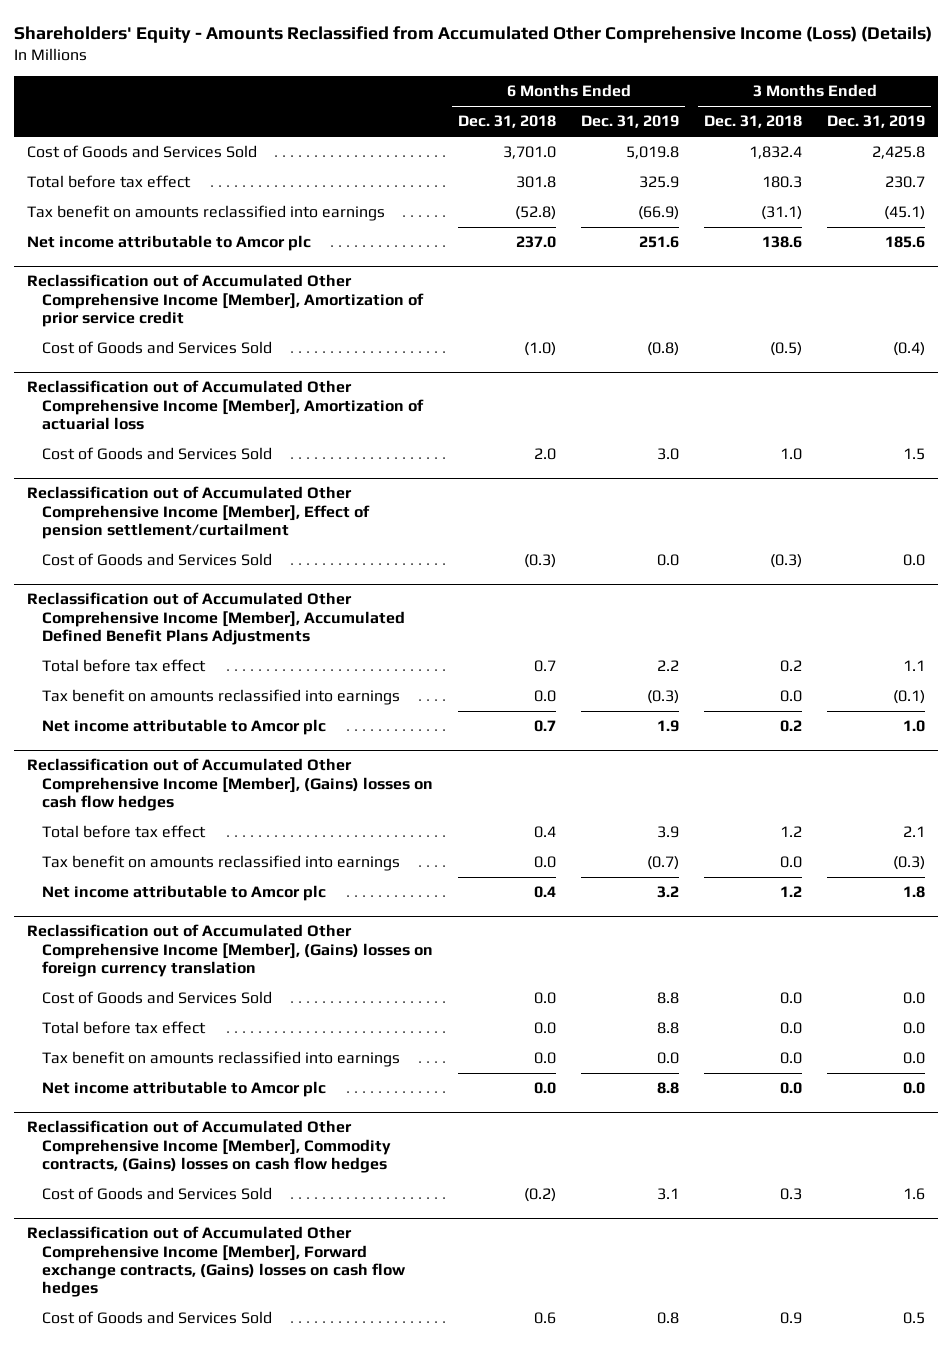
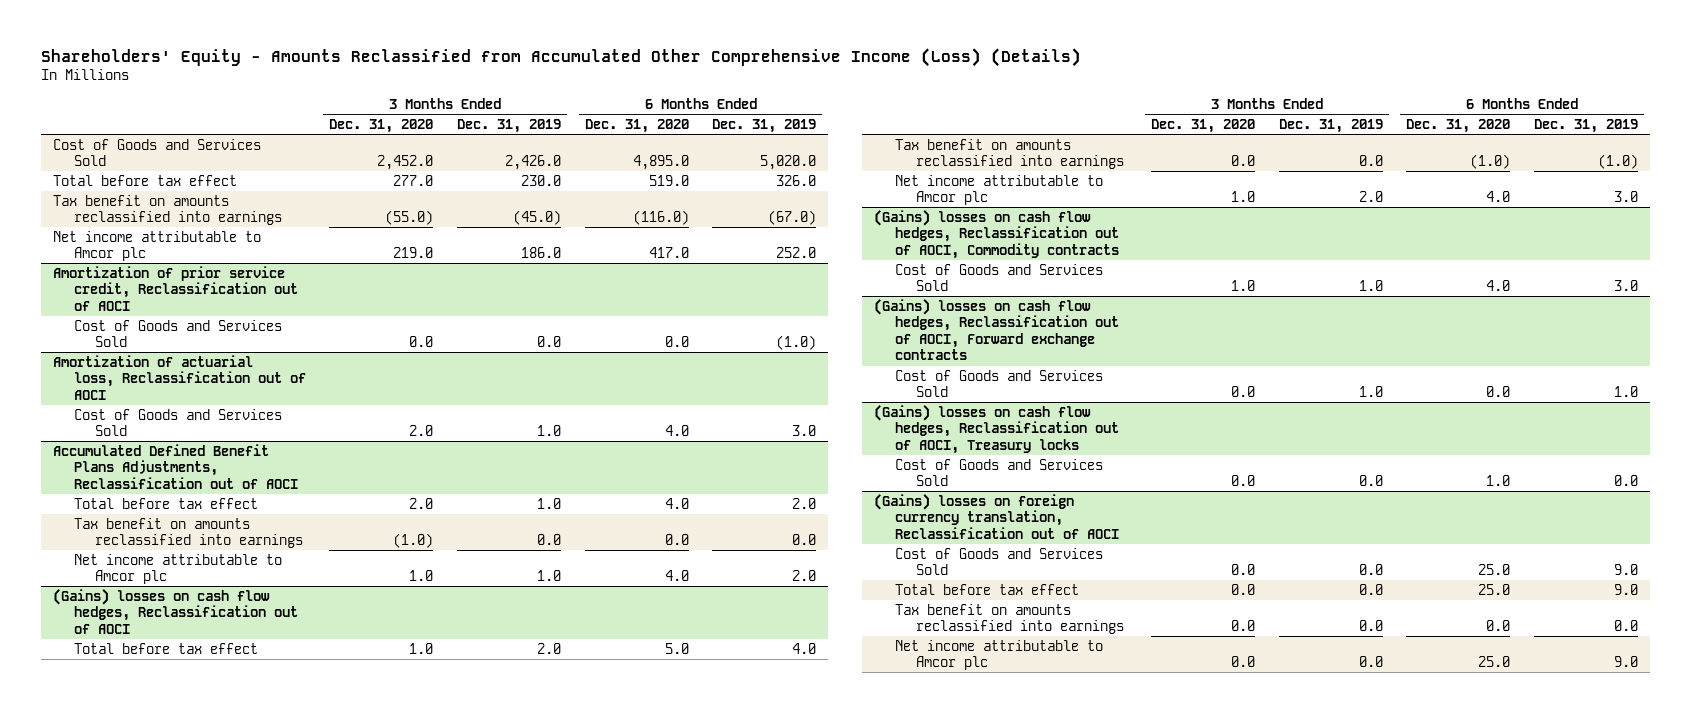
- | 6 Months Ended Dec. 31, 2018 | 6 Months Ended Dec. 31, 2019 | 3 Months Ended Dec. 31, 2018 | 3 Months Ended Dec. 31, 2019
+ | 3 Months Ended Dec. 31, 2020 | 3 Months Ended Dec. 31, 2019 | 6 Months Ended Dec. 31, 2020 | 6 Months Ended Dec. 31, 2019
- Cost of Goods and Services Sold | 3,701.0 | 5,019.8 | 1,832.4 | 2,425.8
- Total before tax effect | 301.8 | 325.9 | 180.3 | 230.7
- Tax benefit on amounts reclassified into earnings | (52.8) | (66.9) | (31.1) | (45.1)
- Net income attributable to Amcor plc | 237.0 | 251.6 | 138.6 | 185.6
- Reclassification out of Accumulated Other Comprehensive Income [Member], Amortization of prior service credit
- Cost of Goods and Services Sold | (1.0) | (0.8) | (0.5) | (0.4)
- Reclassification out of Accumulated Other Comprehensive Income [Member], Amortization of actuarial loss
- Cost of Goods and Services Sold | 2.0 | 3.0 | 1.0 | 1.5
- Reclassification out of Accumulated Other Comprehensive Income [Member], Effect of pension settlement/curtailment
+ Cost of Goods and Services Sold | 2,452.0 | 2,426.0 | 4,895.0 | 5,020.0
+ Total before tax effect | 277.0 | 230.0 | 519.0 | 326.0
+ Tax benefit on amounts reclassified into earnings | (55.0) | (45.0) | (116.0) | (67.0)
+ Net income attributable to Amcor plc | 219.0 | 186.0 | 417.0 | 252.0
+ Amortization of prior service credit, Reclassification out of AOCI
+ Cost of Goods and Services Sold | 0.0 | 0.0 | 0.0 | (1.0)
+ Amortization of actuarial loss, Reclassification out of AOCI
+ Cost of Goods and Services Sold | 2.0 | 1.0 | 4.0 | 3.0
+ Accumulated Defined Benefit Plans Adjustments, Reclassification out of AOCI
+ Total before tax effect | 2.0 | 1.0 | 4.0 | 2.0
+ Tax benefit on amounts reclassified into earnings | (1.0) | 0.0 | 0.0 | 0.0
+ Net income attributable to Amcor plc | 1.0 | 1.0 | 4.0 | 2.0
+ (Gains) losses on cash flow hedges, Reclassification out of AOCI
+ Total before tax effect | 1.0 | 2.0 | 5.0 | 4.0
+ Tax benefit on amounts reclassified into earnings | 0.0 | 0.0 | (1.0) | (1.0)
+ Net income attributable to Amcor plc | 1.0 | 2.0 | 4.0 | 3.0
+ (Gains) losses on cash flow hedges, Reclassification out of AOCI, Commodity contracts
+ Cost of Goods and Services Sold | 1.0 | 1.0 | 4.0 | 3.0
+ (Gains) losses on cash flow hedges, Reclassification out of AOCI, Forward exchange contracts
+ Cost of Goods and Services Sold | 0.0 | 1.0 | 0.0 | 1.0
+ (Gains) losses on cash flow hedges, Reclassification out of AOCI, Treasury locks
- Reclassification out of Accumulated Other Comprehensive Income [Member], Accumulated Defined Benefit Plans Adjustments
- Total before tax effect | 0.7 | 2.2 | 0.2 | 1.1
- Tax benefit on amounts reclassified into earnings | 0.0 | (0.3) | 0.0 | (0.1)
- Net income attributable to Amcor plc | 0.7 | 1.9 | 0.2 | 1.0
- Reclassification out of Accumulated Other Comprehensive Income [Member], (Gains) losses on cash flow hedges
- Total before tax effect | 0.4 | 3.9 | 1.2 | 2.1
- Tax benefit on amounts reclassified into earnings | 0.0 | (0.7) | 0.0 | (0.3)
- Net income attributable to Amcor plc | 0.4 | 3.2 | 1.2 | 1.8
- Reclassification out of Accumulated Other Comprehensive Income [Member], (Gains) losses on foreign currency translation
- Cost of Goods and Services Sold | 0.0 | 8.8 | 0.0 | 0.0
- Total before tax effect | 0.0 | 8.8 | 0.0 | 0.0
+ (Gains) losses on foreign currency translation, Reclassification out of AOCI
+ Cost of Goods and Services Sold | 0.0 | 0.0 | 25.0 | 9.0
+ Total before tax effect | 0.0 | 0.0 | 25.0 | 9.0
- Net income attributable to Amcor plc | 0.0 | 8.8 | 0.0 | 0.0
- Reclassification out of Accumulated Other Comprehensive Income [Member], Commodity contracts, (Gains) losses on cash flow hedges
- Cost of Goods and Services Sold | (0.2) | 3.1 | 0.3 | 1.6
- Reclassification out of Accumulated Other Comprehensive Income [Member], Forward exchange contracts, (Gains) losses on cash flow hedges
- Cost of Goods and Services Sold | 0.6 | 0.8 | 0.9 | 0.5
+ Net income attributable to Amcor plc | 0.0 | 0.0 | 25.0 | 9.0

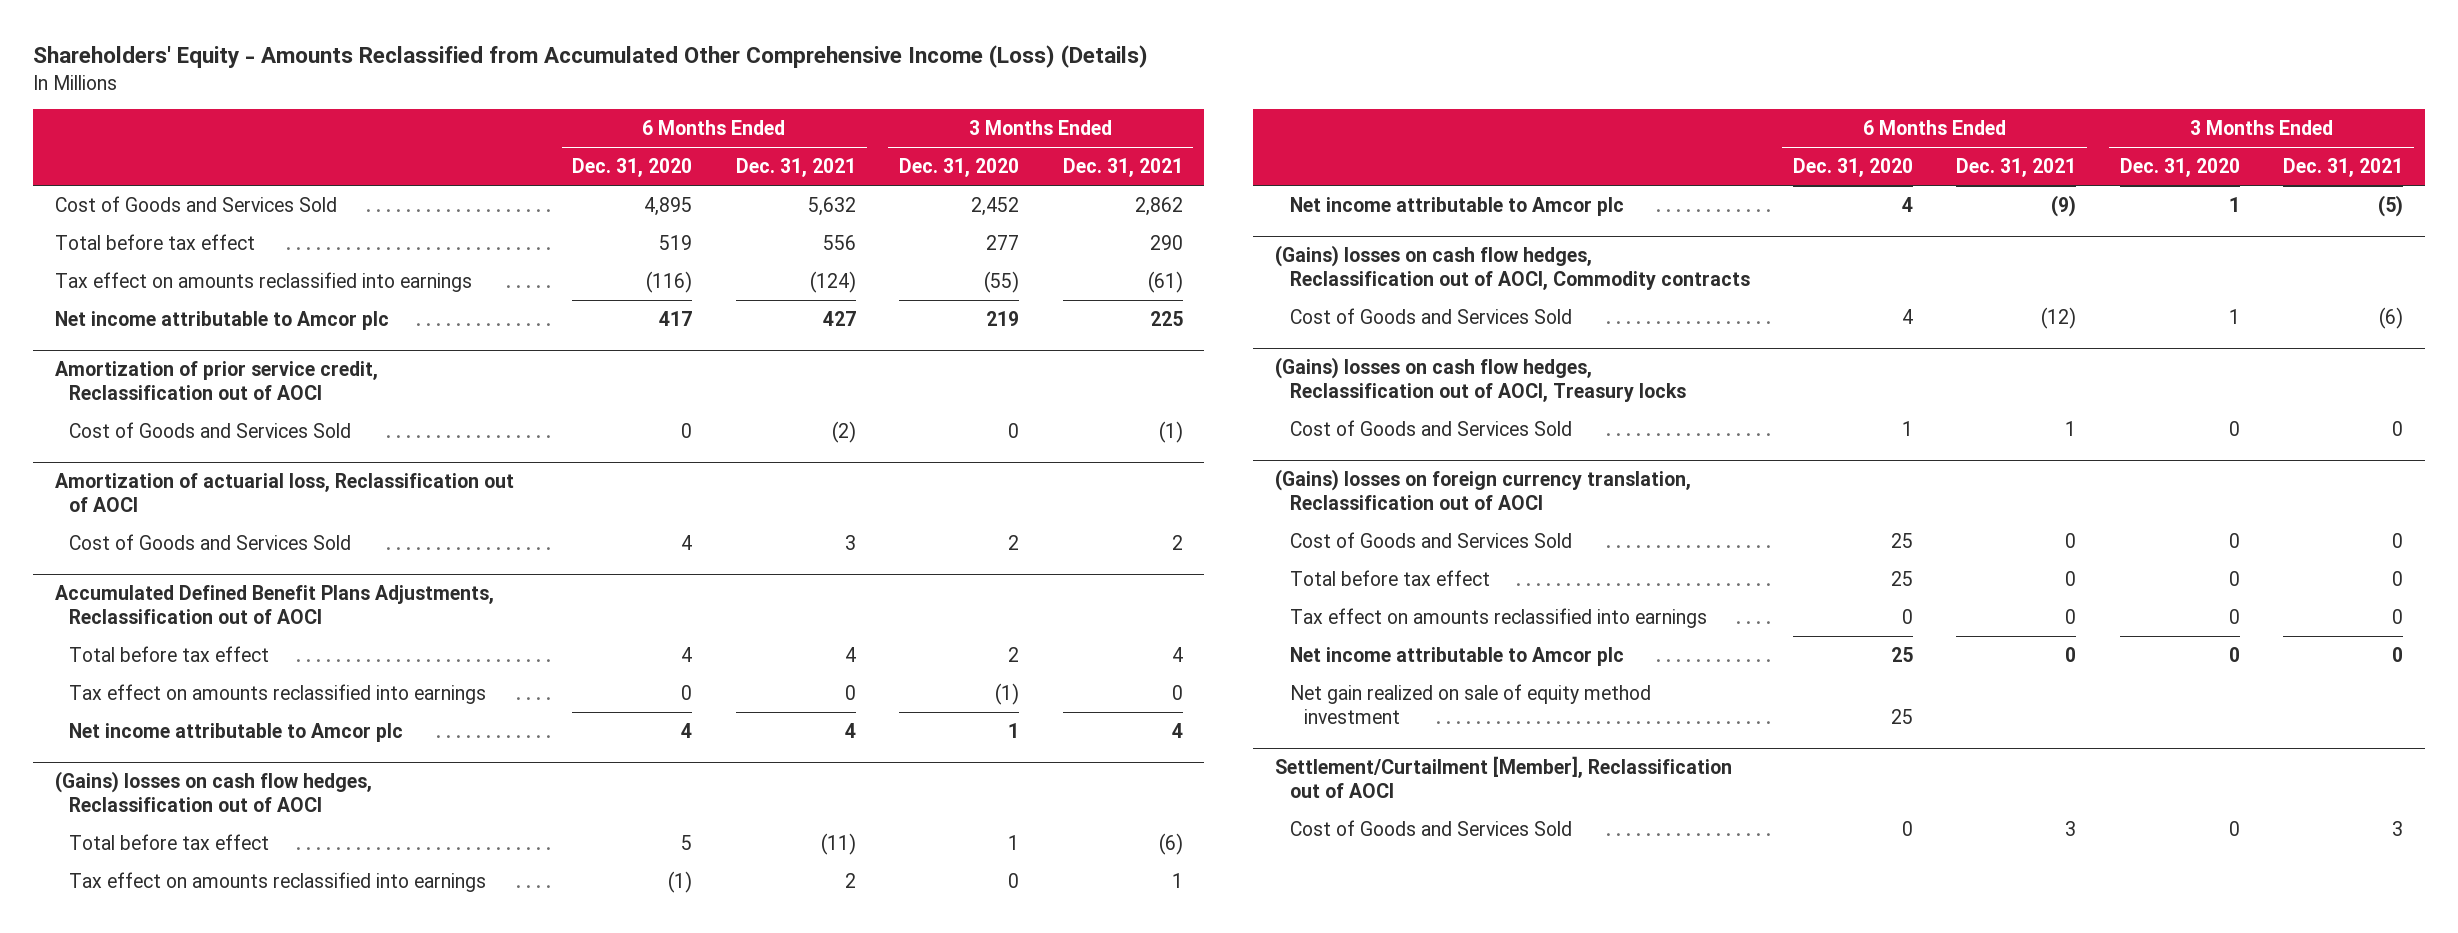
- | 3 Months Ended Dec. 31, 2020 | 3 Months Ended Dec. 31, 2019 | 6 Months Ended Dec. 31, 2020 | 6 Months Ended Dec. 31, 2019
+ | 6 Months Ended Dec. 31, 2020 | 6 Months Ended Dec. 31, 2021 | 3 Months Ended Dec. 31, 2020 | 3 Months Ended Dec. 31, 2021
- Cost of Goods and Services Sold | 2,452.0 | 2,426.0 | 4,895.0 | 5,020.0
- Total before tax effect | 277.0 | 230.0 | 519.0 | 326.0
- Tax benefit on amounts reclassified into earnings | (55.0) | (45.0) | (116.0) | (67.0)
- Net income attributable to Amcor plc | 219.0 | 186.0 | 417.0 | 252.0
+ Cost of Goods and Services Sold | 4,895 | 5,632 | 2,452 | 2,862
+ Total before tax effect | 519 | 556 | 277 | 290
+ Tax effect on amounts reclassified into earnings | (116) | (124) | (55) | (61)
+ Net income attributable to Amcor plc | 417 | 427 | 219 | 225
@ Amortization of prior service credit, Reclassification out of AOCI
- Cost of Goods and Services Sold | 0.0 | 0.0 | 0.0 | (1.0)
+ Cost of Goods and Services Sold | 0 | (2) | 0 | (1)
@ Amortization of actuarial loss, Reclassification out of AOCI
- Cost of Goods and Services Sold | 2.0 | 1.0 | 4.0 | 3.0
+ Cost of Goods and Services Sold | 4 | 3 | 2 | 2
@ Accumulated Defined Benefit Plans Adjustments, Reclassification out of AOCI
- Total before tax effect | 2.0 | 1.0 | 4.0 | 2.0
- Tax benefit on amounts reclassified into earnings | (1.0) | 0.0 | 0.0 | 0.0
- Net income attributable to Amcor plc | 1.0 | 1.0 | 4.0 | 2.0
+ Total before tax effect | 4 | 4 | 2 | 4
+ Tax effect on amounts reclassified into earnings | 0 | 0 | (1) | 0
+ Net income attributable to Amcor plc | 4 | 4 | 1 | 4
@ (Gains) losses on cash flow hedges, Reclassification out of AOCI
- Total before tax effect | 1.0 | 2.0 | 5.0 | 4.0
- Tax benefit on amounts reclassified into earnings | 0.0 | 0.0 | (1.0) | (1.0)
- Net income attributable to Amcor plc | 1.0 | 2.0 | 4.0 | 3.0
+ Total before tax effect | 5 | (11) | 1 | (6)
+ Tax effect on amounts reclassified into earnings | (1) | 2 | 0 | 1
+ Net income attributable to Amcor plc | 4 | (9) | 1 | (5)
@ (Gains) losses on cash flow hedges, Reclassification out of AOCI, Commodity contracts
- Cost of Goods and Services Sold | 1.0 | 1.0 | 4.0 | 3.0
- (Gains) losses on cash flow hedges, Reclassification out of AOCI, Forward exchange contracts
- Cost of Goods and Services Sold | 0.0 | 1.0 | 0.0 | 1.0
@ (Gains) losses on cash flow hedges, Reclassification out of AOCI, Commodity contracts
+ Cost of Goods and Services Sold | 4 | (12) | 1 | (6)
@ (Gains) losses on cash flow hedges, Reclassification out of AOCI, Treasury locks
- Cost of Goods and Services Sold | 0.0 | 0.0 | 1.0 | 0.0
+ Cost of Goods and Services Sold | 1 | 1 | 0 | 0
@ (Gains) losses on foreign currency translation, Reclassification out of AOCI
- Cost of Goods and Services Sold | 0.0 | 0.0 | 25.0 | 9.0
- Total before tax effect | 0.0 | 0.0 | 25.0 | 9.0
- Tax benefit on amounts reclassified into earnings | 0.0 | 0.0 | 0.0 | 0.0
- Net income attributable to Amcor plc | 0.0 | 0.0 | 25.0 | 9.0
+ Cost of Goods and Services Sold | 25 | 0 | 0 | 0
+ Total before tax effect | 25 | 0 | 0 | 0
+ Tax effect on amounts reclassified into earnings | 0 | 0 | 0 | 0
+ Net income attributable to Amcor plc | 25 | 0 | 0 | 0
+ Net gain realized on sale of equity method investment | 25 | | |
+ Settlement/Curtailment [Member], Reclassification out of AOCI
+ Cost of Goods and Services Sold | 0 | 3 | 0 | 3

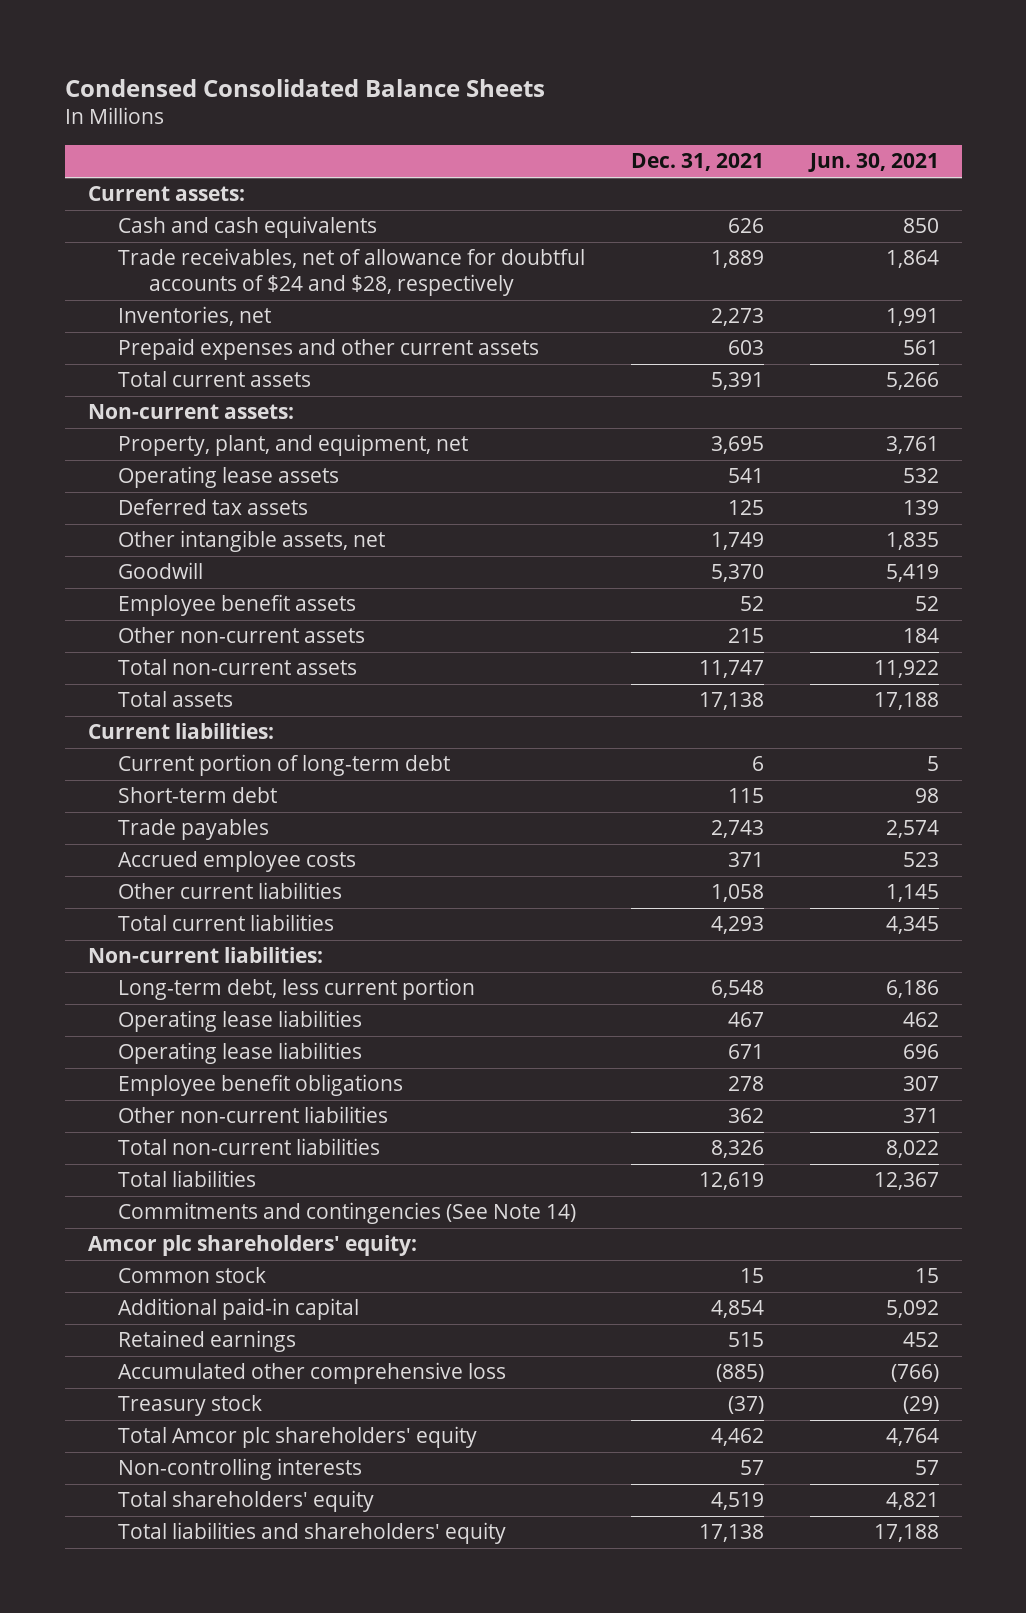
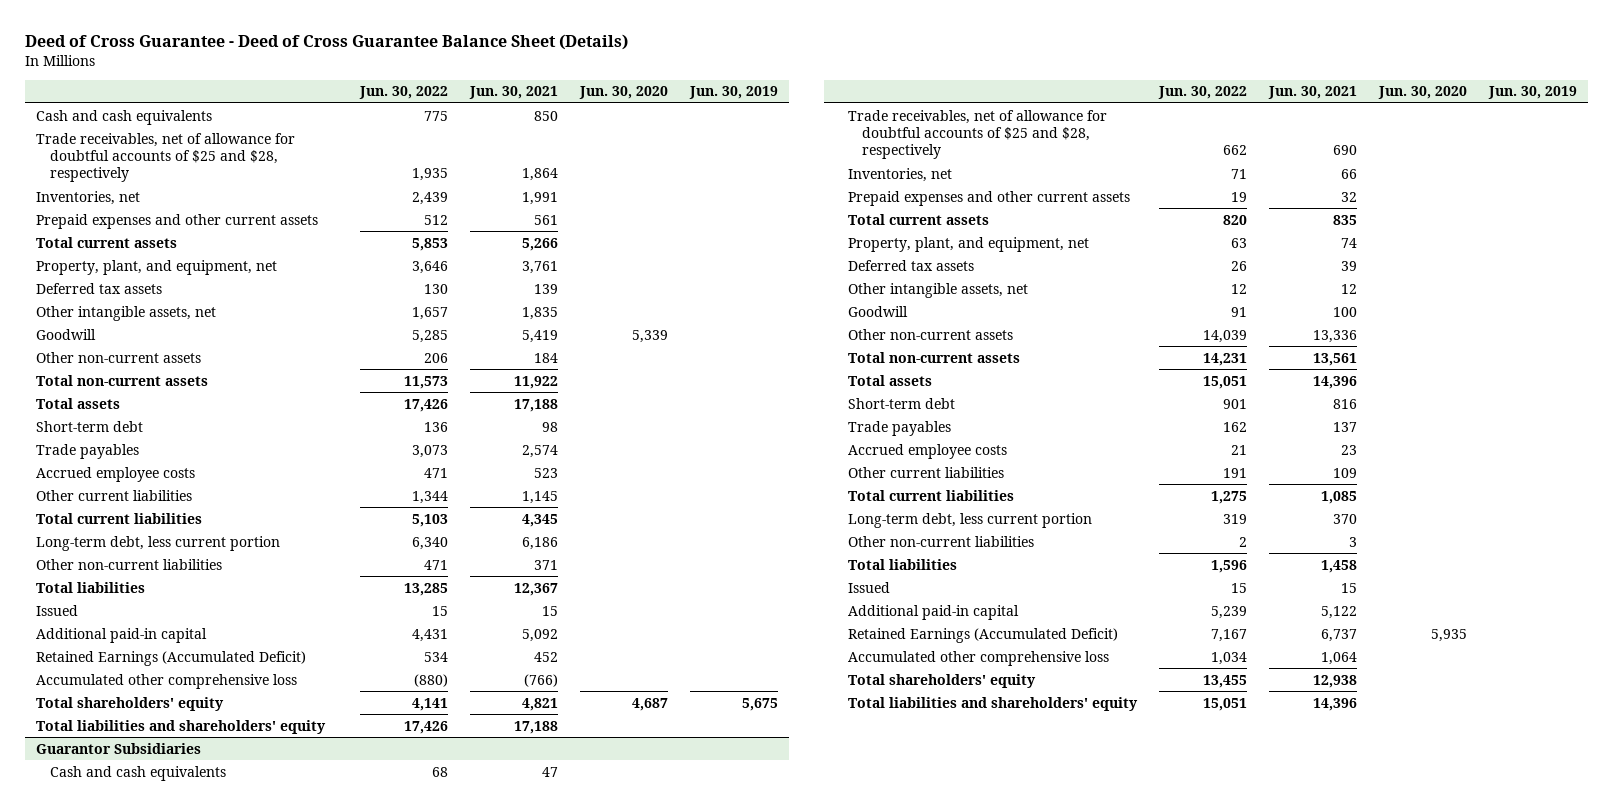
- Condensed Consolidated Balance Sheets
+ Deed of Cross Guarantee - Deed of Cross Guarantee Balance Sheet (Details)
- | Dec. 31, 2021 | Jun. 30, 2021
+ | Jun. 30, 2022 | Jun. 30, 2021 | Jun. 30, 2020 | Jun. 30, 2019
- Current assets:
- Trade receivables, net of allowance for doubtful accounts of $24 and $28, respectively | 1,889 | 1,864
+ Trade receivables, net of allowance for doubtful accounts of $25 and $28, respectively | 1,935 | 1,864 | |
- Non-current assets:
- Operating lease assets | 541 | 532
- Employee benefit assets | 52 | 52
- Current liabilities:
- Current portion of long-term debt | 6 | 5
- Non-current liabilities:
- Operating lease liabilities | 467 | 462
- Operating lease liabilities | 671 | 696
- Employee benefit obligations | 278 | 307
- Total non-current liabilities | 8,326 | 8,022
- Commitments and contingencies (See Note 14)
- Amcor plc shareholders' equity:
- Common stock | 15 | 15
+ Issued | 15 | 15 | |
- Retained earnings | 515 | 452
+ Retained Earnings (Accumulated Deficit) | 534 | 452 | |
- Treasury stock | (37) | (29)
- Total Amcor plc shareholders' equity | 4,462 | 4,764
- Non-controlling interests | 57 | 57
+ Guarantor Subsidiaries
+ Cash and cash equivalents | 68 | 47 | |
+ Trade receivables, net of allowance for doubtful accounts of $25 and $28, respectively | 662 | 690 | |
+ Inventories, net | 71 | 66 | |
+ Prepaid expenses and other current assets | 19 | 32 | |
+ Total current assets | 820 | 835 | |
+ Property, plant, and equipment, net | 63 | 74 | |
+ Deferred tax assets | 26 | 39 | |
+ Other intangible assets, net | 12 | 12 | |
+ Goodwill | 91 | 100 | |
+ Other non-current assets | 14,039 | 13,336 | |
+ Total non-current assets | 14,231 | 13,561 | |
+ Total assets | 15,051 | 14,396 | |
+ Short-term debt | 901 | 816 | |
+ Trade payables | 162 | 137 | |
+ Accrued employee costs | 21 | 23 | |
+ Other current liabilities | 191 | 109 | |
+ Total current liabilities | 1,275 | 1,085 | |
+ Long-term debt, less current portion | 319 | 370 | |
+ Other non-current liabilities | 2 | 3 | |
+ Total liabilities | 1,596 | 1,458 | |
+ Issued | 15 | 15 | |
+ Additional paid-in capital | 5,239 | 5,122 | |
+ Retained Earnings (Accumulated Deficit) | 7,167 | 6,737 | 5,935 |
+ Accumulated other comprehensive loss | 1,034 | 1,064 | |
+ Total shareholders' equity | 13,455 | 12,938 | |
+ Total liabilities and shareholders' equity | 15,051 | 14,396 | |

